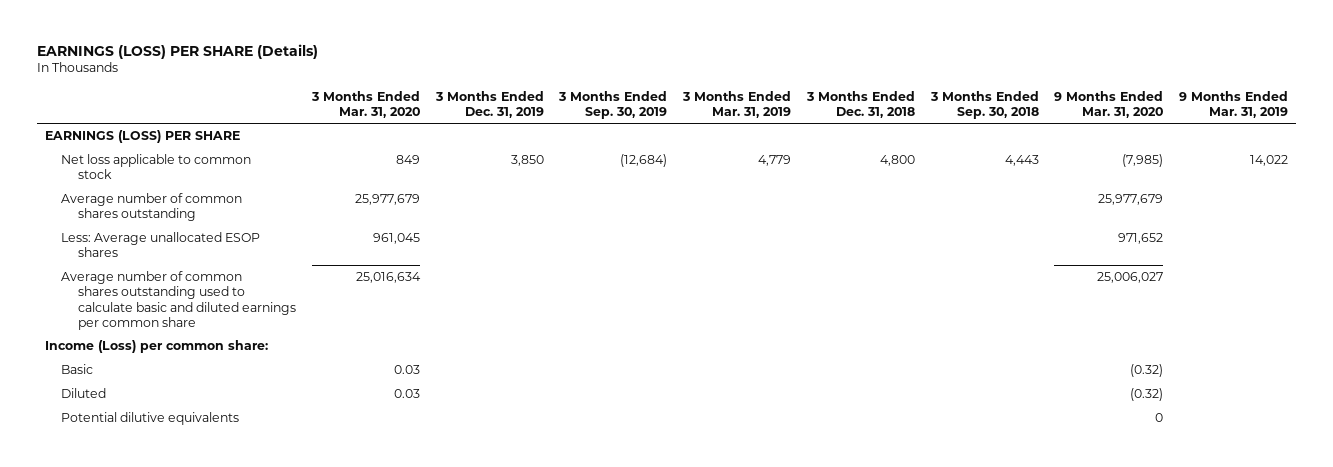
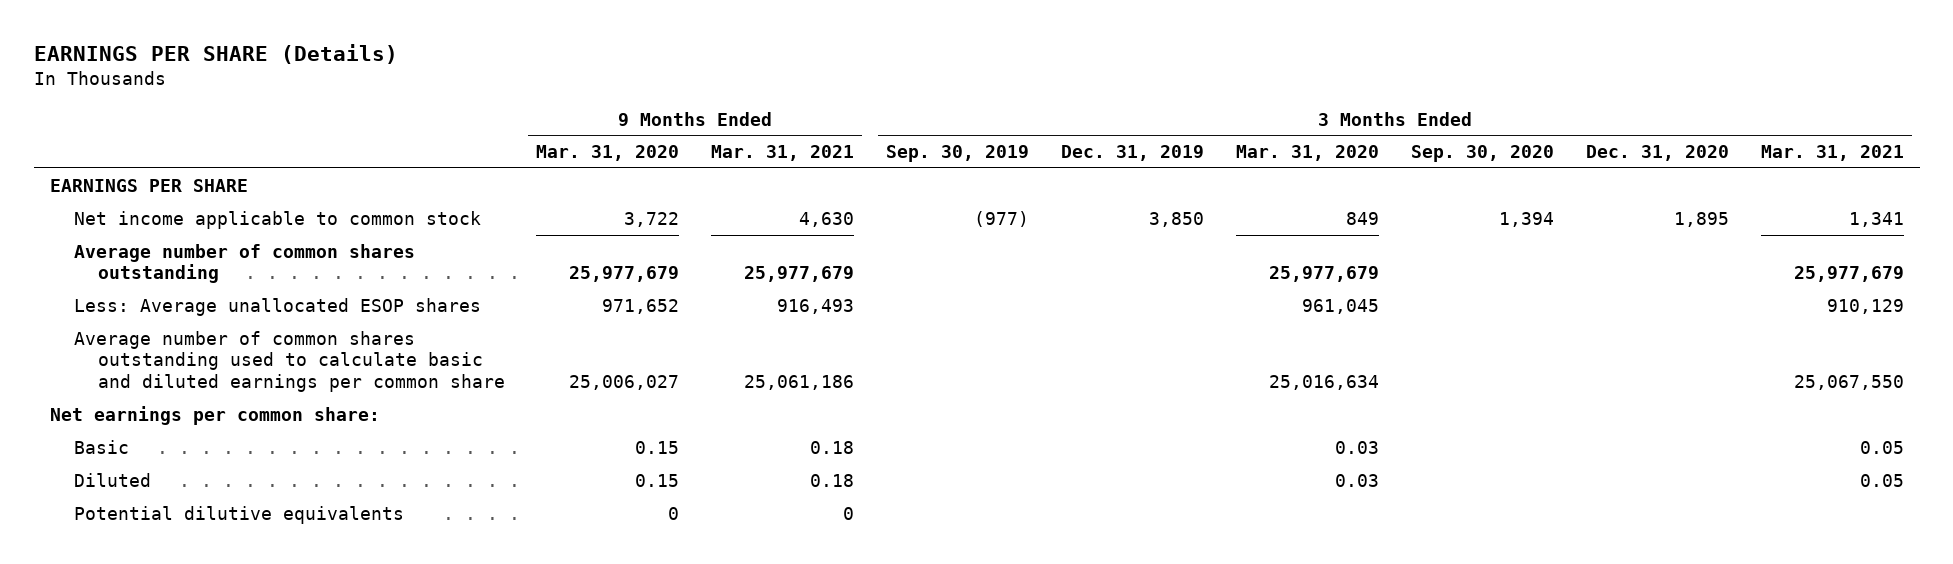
- EARNINGS (LOSS) PER SHARE (Details)
+ EARNINGS PER SHARE (Details)
- | 3 Months Ended Mar. 31, 2020 | 3 Months Ended Dec. 31, 2019 | 3 Months Ended Sep. 30, 2019 | 3 Months Ended Mar. 31, 2019 | 3 Months Ended Dec. 31, 2018 | 3 Months Ended Sep. 30, 2018 | 9 Months Ended Mar. 31, 2020 | 9 Months Ended Mar. 31, 2019
+ | 9 Months Ended Mar. 31, 2020 | 9 Months Ended Mar. 31, 2021 | 3 Months Ended Sep. 30, 2019 | 3 Months Ended Dec. 31, 2019 | 3 Months Ended Mar. 31, 2020 | 3 Months Ended Sep. 30, 2020 | 3 Months Ended Dec. 31, 2020 | 3 Months Ended Mar. 31, 2021
- EARNINGS (LOSS) PER SHARE
- Net loss applicable to common stock | 849 | 3,850 | (12,684) | 4,779 | 4,800 | 4,443 | (7,985) | 14,022
+ EARNINGS PER SHARE
+ Net income applicable to common stock | 3,722 | 4,630 | (977) | 3,850 | 849 | 1,394 | 1,895 | 1,341
- Income (Loss) per common share:
- Basic | 0.03 | | | | | | (0.32) |
- Diluted | 0.03 | | | | | | (0.32) |
+ Net earnings per common share:
+ Basic | 0.15 | 0.18 | | | 0.03 | | | 0.05
+ Diluted | 0.15 | 0.18 | | | 0.03 | | | 0.05

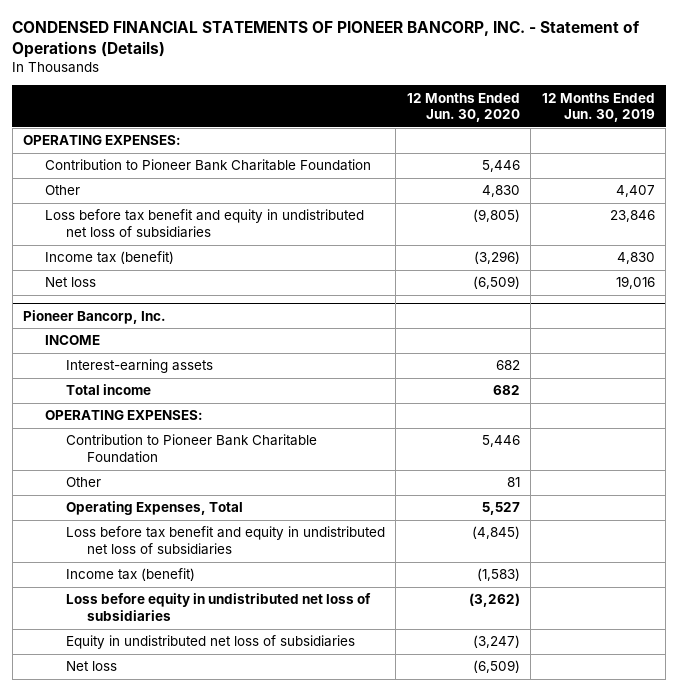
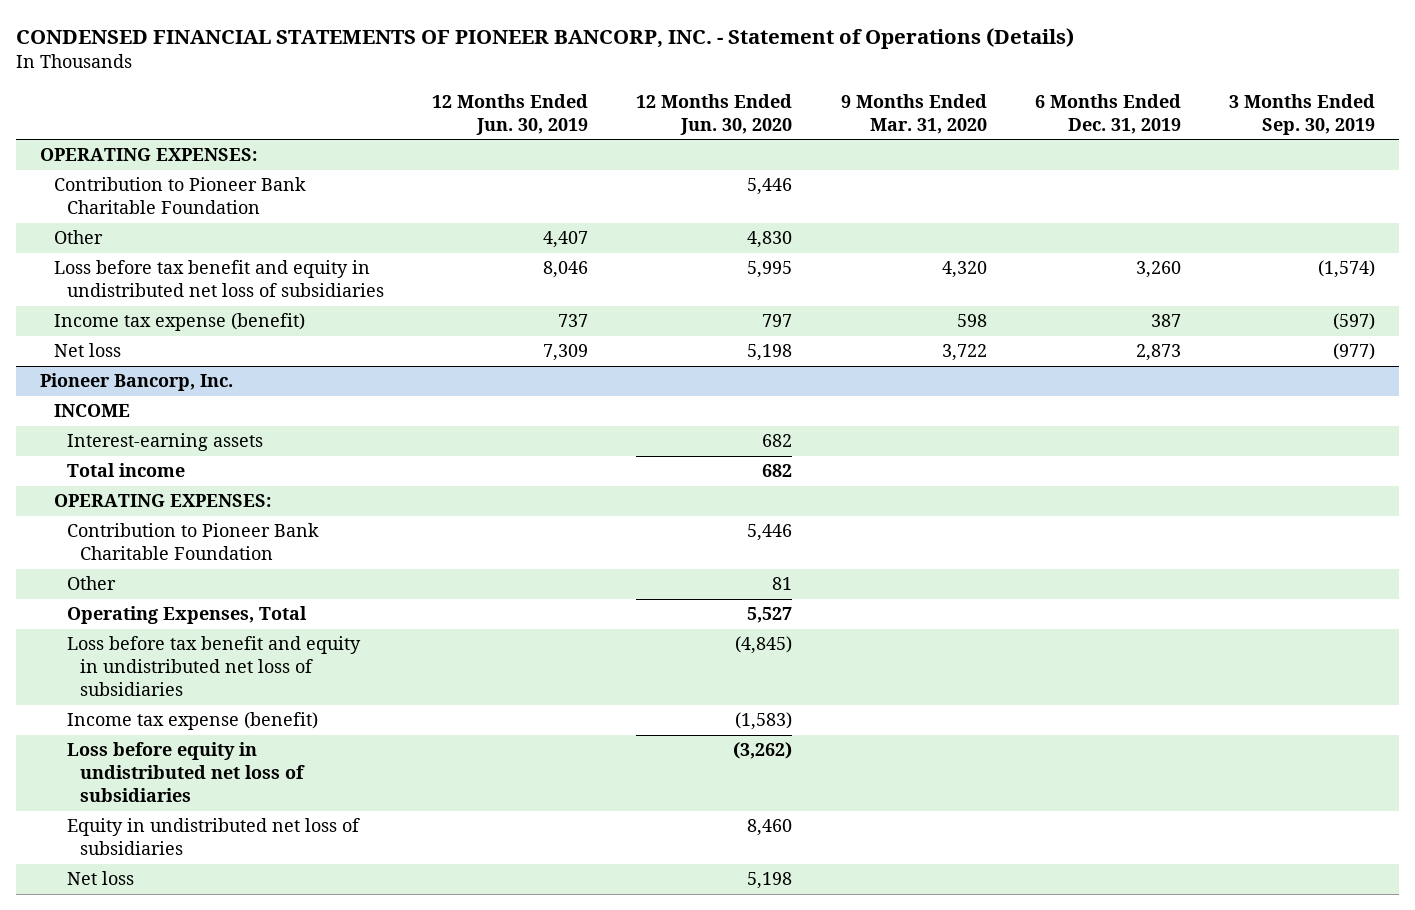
- | 12 Months Ended Jun. 30, 2020 | 12 Months Ended Jun. 30, 2019
+ | 12 Months Ended Jun. 30, 2019 | 12 Months Ended Jun. 30, 2020 | 9 Months Ended Mar. 31, 2020 | 6 Months Ended Dec. 31, 2019 | 3 Months Ended Sep. 30, 2019
- Loss before tax benefit and equity in undistributed net loss of subsidiaries | (9,805) | 23,846
- Income tax (benefit) | (3,296) | 4,830
- Net loss | (6,509) | 19,016
+ Loss before tax benefit and equity in undistributed net loss of subsidiaries | 8,046 | 5,995 | 4,320 | 3,260 | (1,574)
+ Income tax expense (benefit) | 737 | 797 | 598 | 387 | (597)
+ Net loss | 7,309 | 5,198 | 3,722 | 2,873 | (977)
@ Pioneer Bancorp, Inc.
- Income tax (benefit) | (1,583) |
+ Income tax expense (benefit) | | (1,583) | | |
- Equity in undistributed net loss of subsidiaries | (3,247) |
- Net loss | (6,509) |
+ Equity in undistributed net loss of subsidiaries | | 8,460 | | |
+ Net loss | | 5,198 | | |

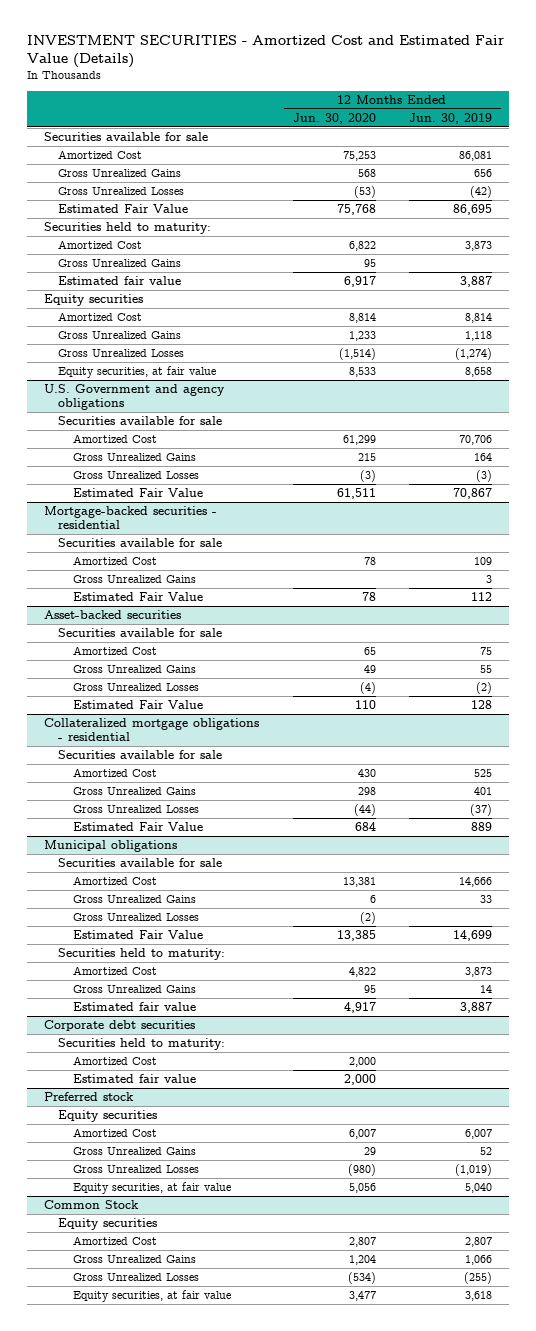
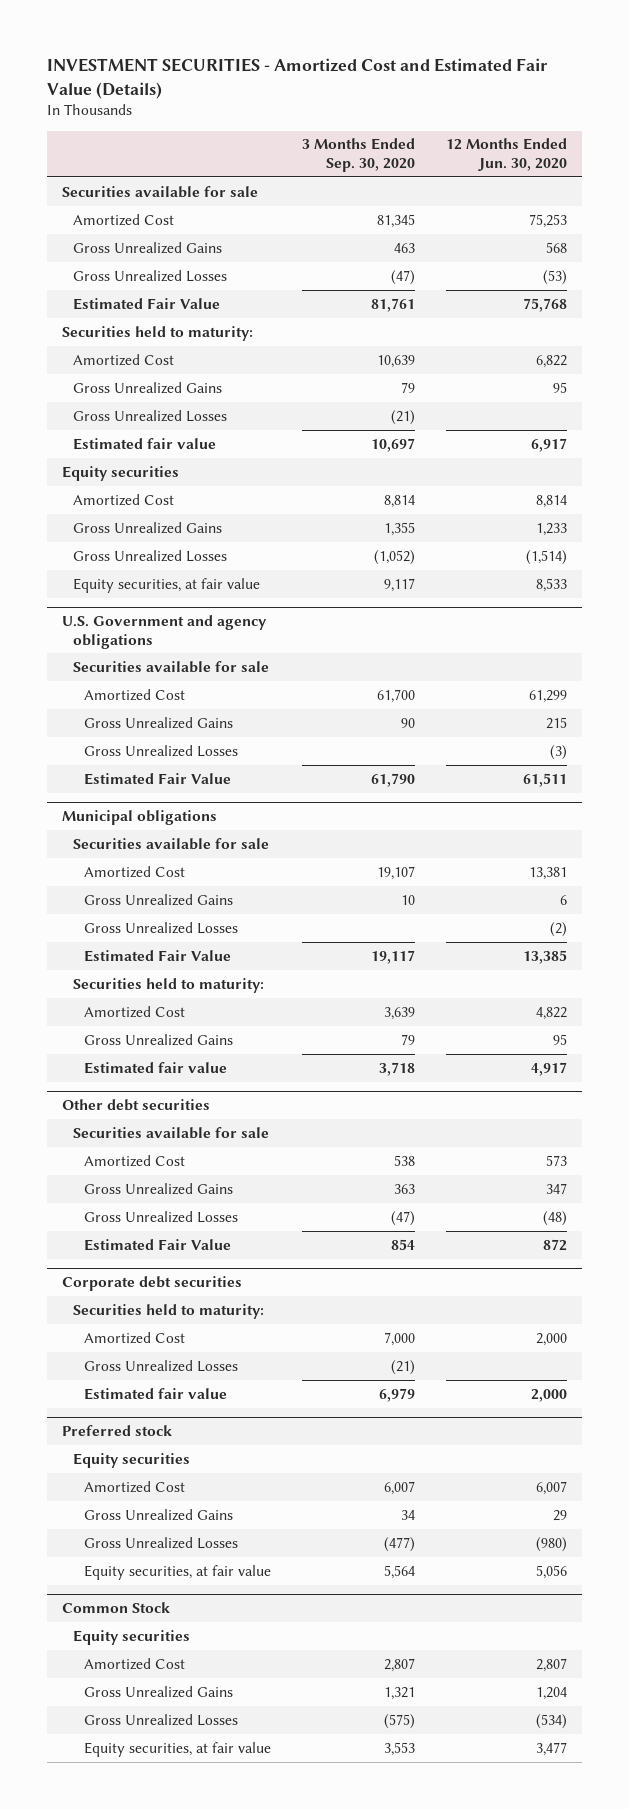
- | 12 Months Ended Jun. 30, 2020 | 12 Months Ended Jun. 30, 2019
+ | 3 Months Ended Sep. 30, 2020 | 12 Months Ended Jun. 30, 2020
+ Gross Unrealized Losses | (21) |
- Mortgage-backed securities - residential
- Securities available for sale
- Amortized Cost | 78 | 109
- Gross Unrealized Gains | | 3
- Estimated Fair Value | 78 | 112
- Asset-backed securities
- Securities available for sale
- Amortized Cost | 65 | 75
- Gross Unrealized Gains | 49 | 55
- Gross Unrealized Losses | (4) | (2)
- Estimated Fair Value | 110 | 128
- Collateralized mortgage obligations - residential
- Securities available for sale
- Amortized Cost | 430 | 525
- Gross Unrealized Gains | 298 | 401
- Gross Unrealized Losses | (44) | (37)
- Estimated Fair Value | 684 | 889
+ Other debt securities
+ Securities available for sale
+ Amortized Cost | 538 | 573
+ Gross Unrealized Gains | 363 | 347
+ Gross Unrealized Losses | (47) | (48)
+ Estimated Fair Value | 854 | 872
@ Corporate debt securities
+ Gross Unrealized Losses | (21) |

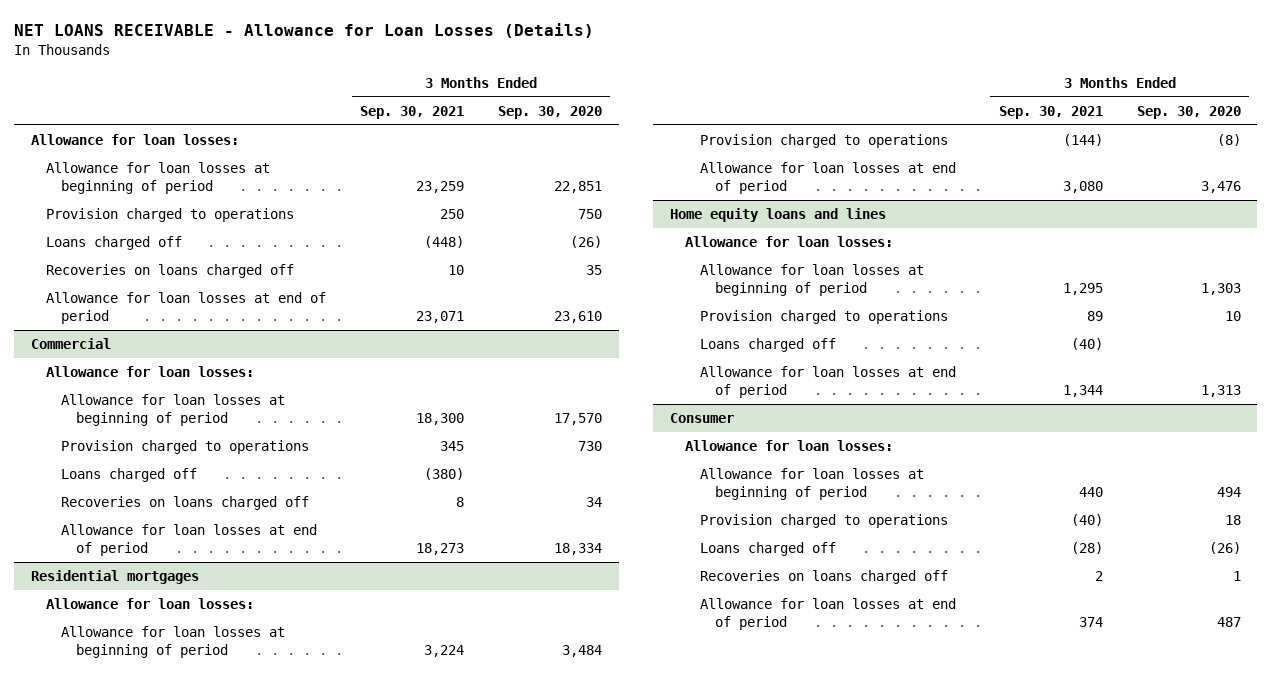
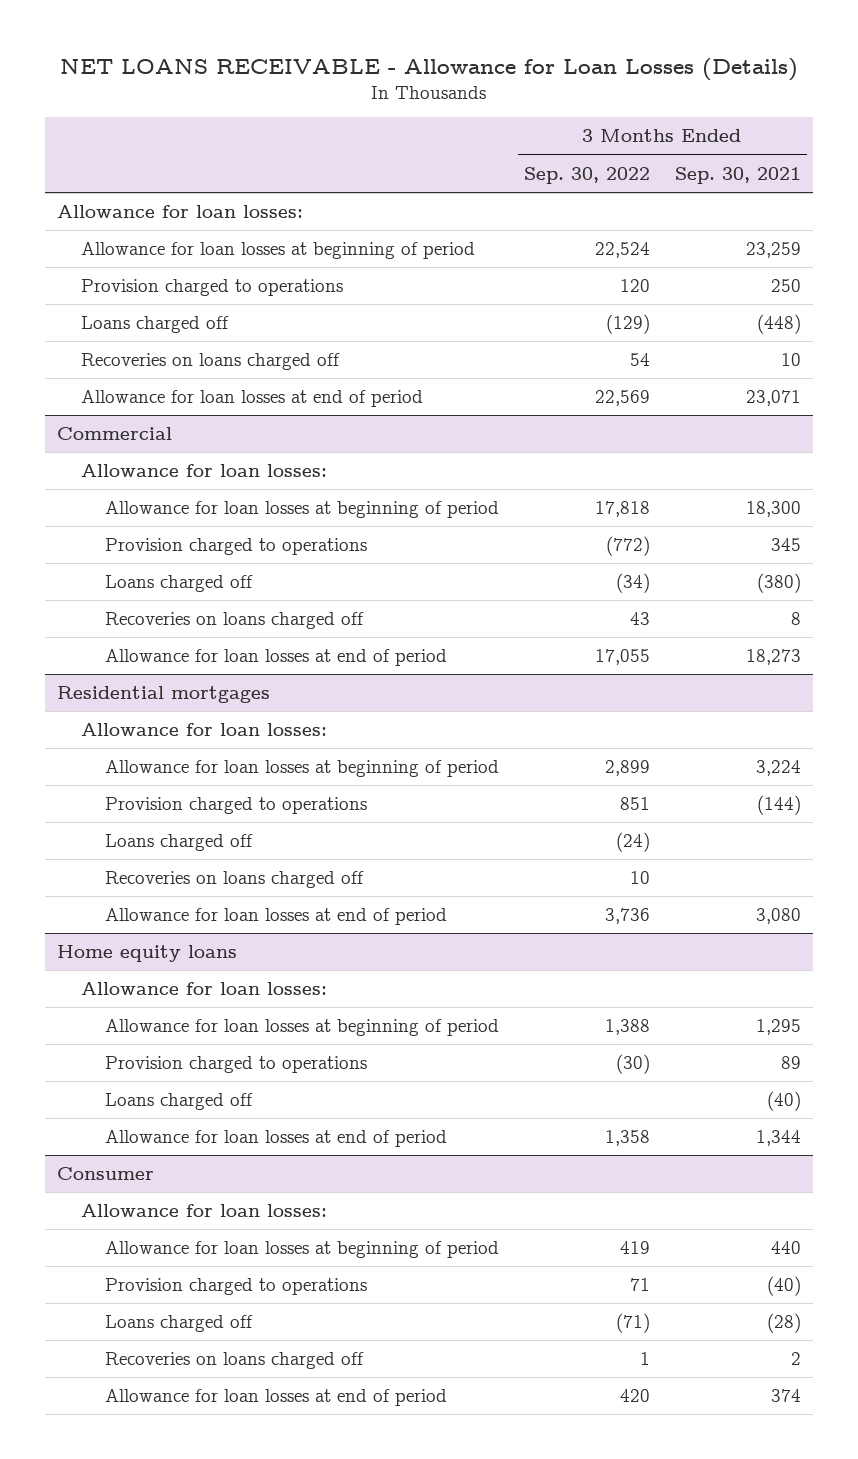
- | 3 Months Ended Sep. 30, 2021 | 3 Months Ended Sep. 30, 2020
+ | 3 Months Ended Sep. 30, 2022 | 3 Months Ended Sep. 30, 2021
@ Residential mortgages
+ Loans charged off | (24) |
+ Recoveries on loans charged off | 10 |
- Home equity loans and lines
+ Home equity loans

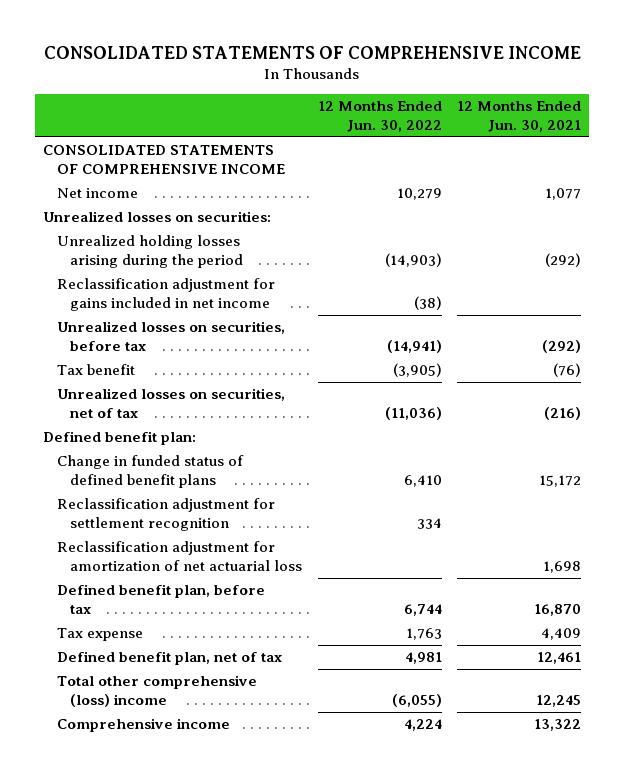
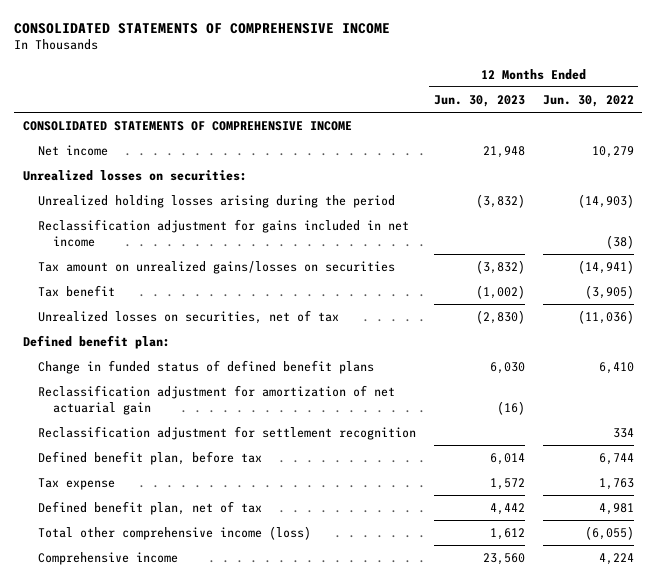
- | 12 Months Ended Jun. 30, 2022 | 12 Months Ended Jun. 30, 2021
+ | 12 Months Ended Jun. 30, 2023 | 12 Months Ended Jun. 30, 2022
- Unrealized losses on securities, before tax | (14,941) | (292)
+ Tax amount on unrealized gains/losses on securities | (3,832) | (14,941)
+ Reclassification adjustment for amortization of net actuarial gain | (16) |
- Reclassification adjustment for amortization of net actuarial loss | | 1,698
- Total other comprehensive (loss) income | (6,055) | 12,245
+ Total other comprehensive income (loss) | 1,612 | (6,055)

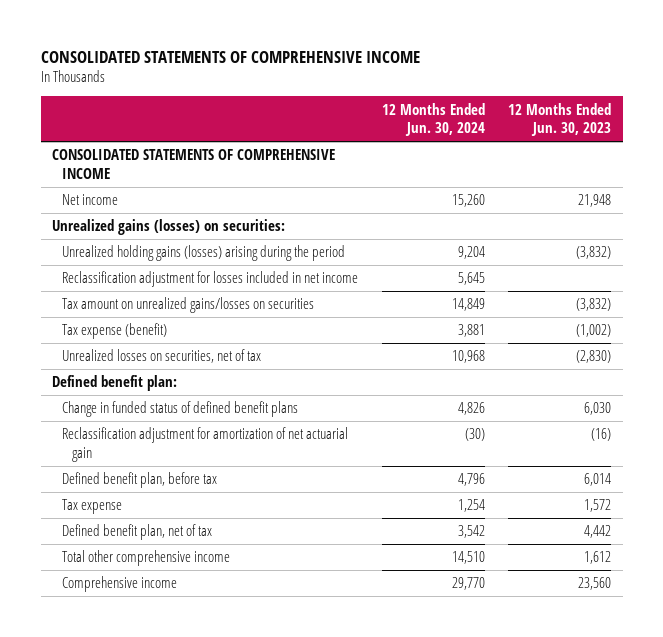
- | 12 Months Ended Jun. 30, 2023 | 12 Months Ended Jun. 30, 2022
+ | 12 Months Ended Jun. 30, 2024 | 12 Months Ended Jun. 30, 2023
- Unrealized losses on securities:
- Unrealized holding losses arising during the period | (3,832) | (14,903)
- Reclassification adjustment for gains included in net income | | (38)
+ Unrealized gains (losses) on securities:
+ Unrealized holding gains (losses) arising during the period | 9,204 | (3,832)
+ Reclassification adjustment for losses included in net income | 5,645 |
- Tax benefit | (1,002) | (3,905)
+ Tax expense (benefit) | 3,881 | (1,002)
- Reclassification adjustment for settlement recognition | | 334
- Total other comprehensive income (loss) | 1,612 | (6,055)
+ Total other comprehensive income | 14,510 | 1,612

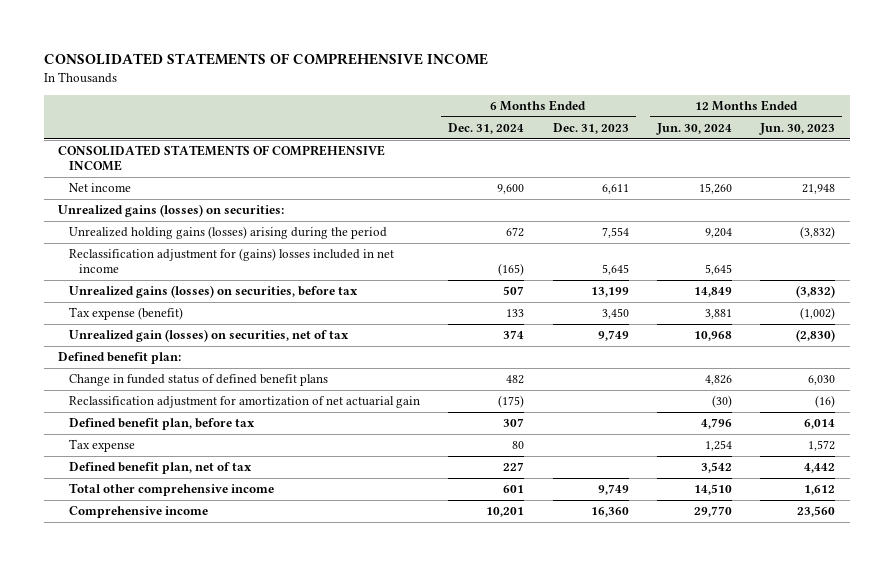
- | 12 Months Ended Jun. 30, 2024 | 12 Months Ended Jun. 30, 2023
+ | 6 Months Ended Dec. 31, 2024 | 6 Months Ended Dec. 31, 2023 | 12 Months Ended Jun. 30, 2024 | 12 Months Ended Jun. 30, 2023
- Reclassification adjustment for losses included in net income | 5,645 |
- Tax amount on unrealized gains/losses on securities | 14,849 | (3,832)
+ Reclassification adjustment for (gains) losses included in net income | (165) | 5,645 | 5,645 |
+ Unrealized gains (losses) on securities, before tax | 507 | 13,199 | 14,849 | (3,832)
- Unrealized losses on securities, net of tax | 10,968 | (2,830)
+ Unrealized gain (losses) on securities, net of tax | 374 | 9,749 | 10,968 | (2,830)

